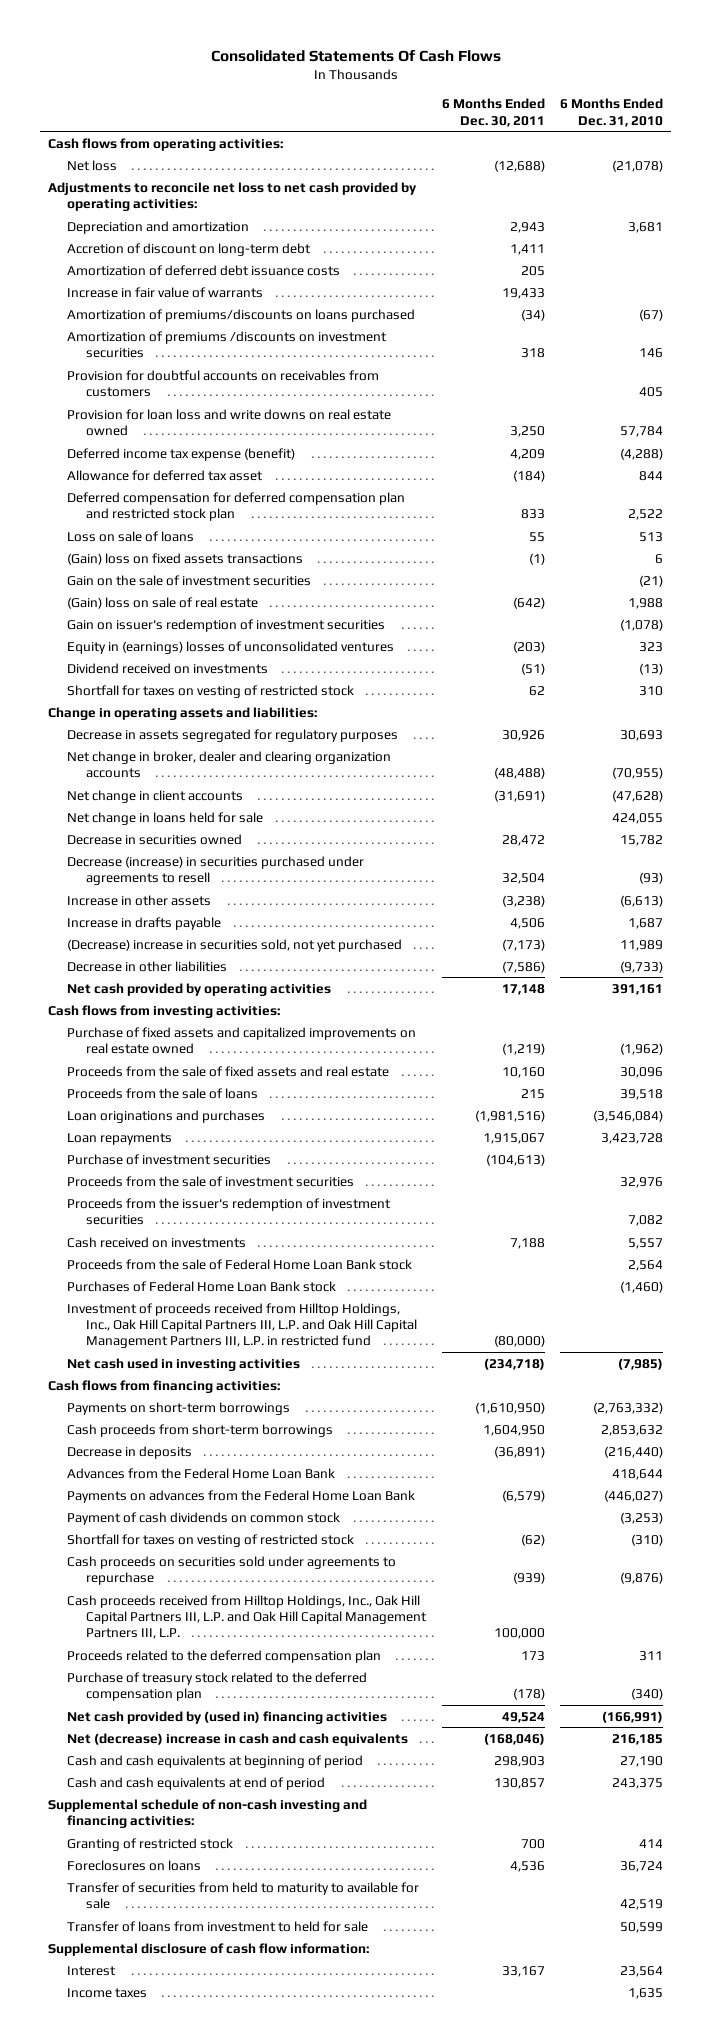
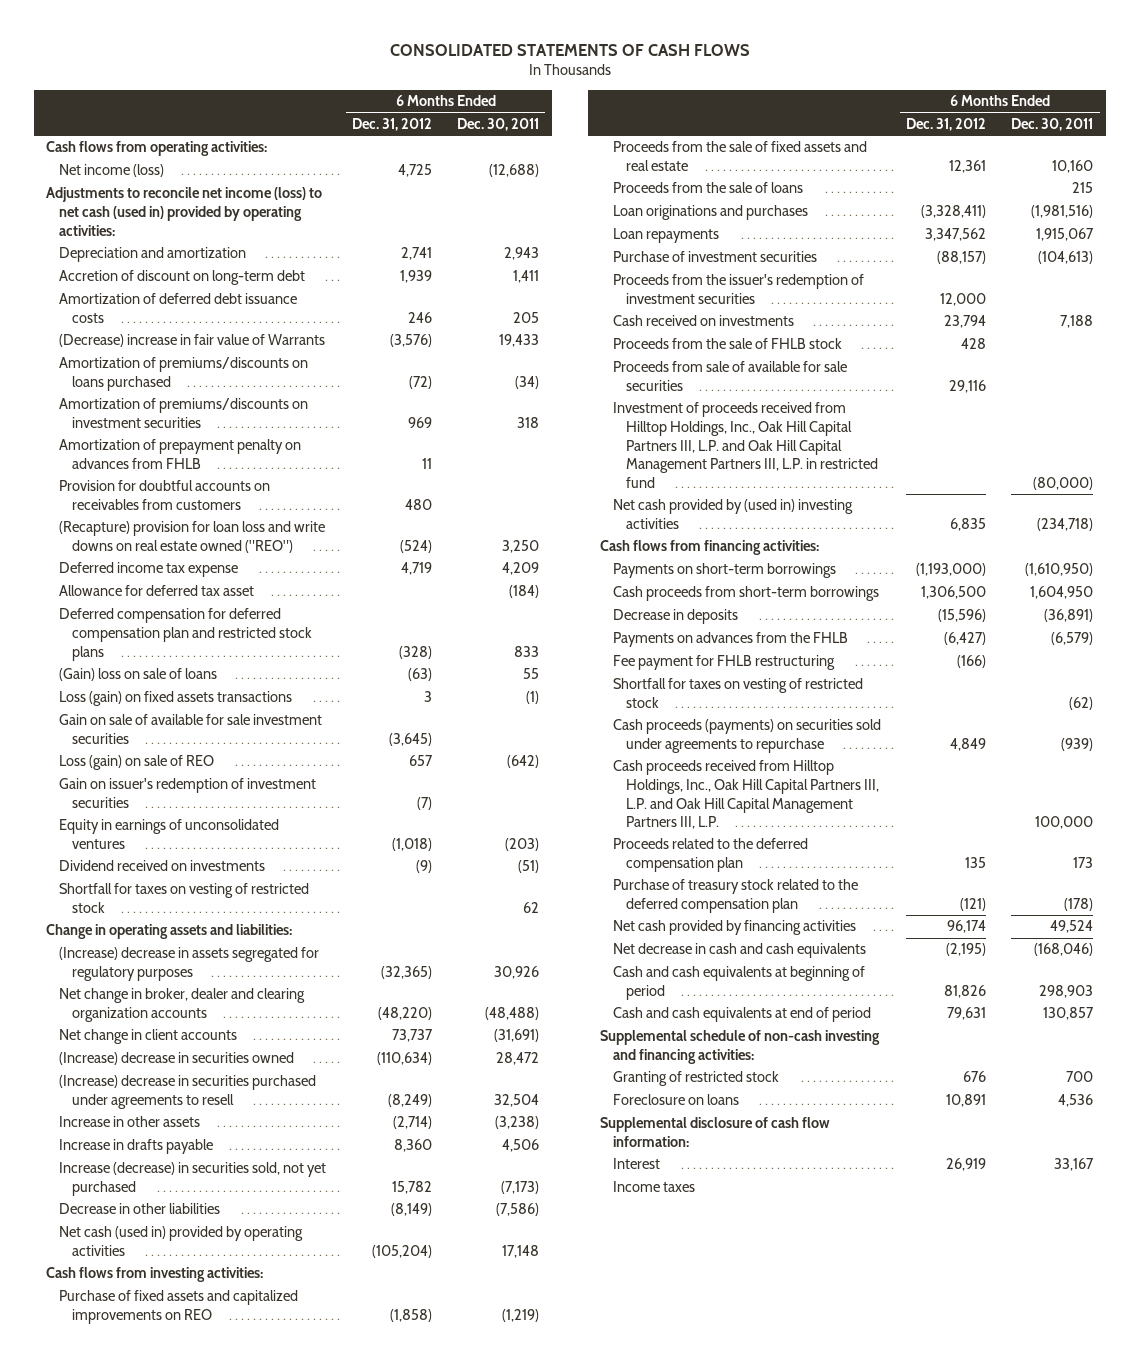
- Consolidated Statements Of Cash Flows
+ CONSOLIDATED STATEMENTS OF CASH FLOWS
- | 6 Months Ended Dec. 30, 2011 | 6 Months Ended Dec. 31, 2010
+ | 6 Months Ended Dec. 31, 2012 | 6 Months Ended Dec. 30, 2011
- Net loss | (12,688) | (21,078)
- Adjustments to reconcile net loss to net cash provided by operating activities:
+ Net income (loss) | 4,725 | (12,688)
+ Adjustments to reconcile net income (loss) to net cash (used in) provided by operating activities:
- Increase in fair value of warrants | 19,433 |
+ (Decrease) increase in fair value of Warrants | (3,576) | 19,433
- Amortization of premiums /discounts on investment securities | 318 | 146
+ Amortization of premiums/discounts on investment securities | 969 | 318
+ Amortization of prepayment penalty on advances from FHLB | 11 |
- Provision for loan loss and write downs on real estate owned | 3,250 | 57,784
- Deferred income tax expense (benefit) | 4,209 | (4,288)
+ (Recapture) provision for loan loss and write downs on real estate owned ("REO") | (524) | 3,250
+ Deferred income tax expense | 4,719 | 4,209
- Deferred compensation for deferred compensation plan and restricted stock plan | 833 | 2,522
- Loss on sale of loans | 55 | 513
- (Gain) loss on fixed assets transactions | (1) | 6
- Gain on the sale of investment securities | | (21)
- (Gain) loss on sale of real estate | (642) | 1,988
+ Deferred compensation for deferred compensation plan and restricted stock plans | (328) | 833
+ (Gain) loss on sale of loans | (63) | 55
+ Loss (gain) on fixed assets transactions | 3 | (1)
+ Gain on sale of available for sale investment securities | (3,645) |
+ Loss (gain) on sale of REO | 657 | (642)
- Equity in (earnings) losses of unconsolidated ventures | (203) | 323
+ Equity in earnings of unconsolidated ventures | (1,018) | (203)
- Decrease in assets segregated for regulatory purposes | 30,926 | 30,693
+ (Increase) decrease in assets segregated for regulatory purposes | (32,365) | 30,926
- Net change in loans held for sale | | 424,055
- Decrease in securities owned | 28,472 | 15,782
- Decrease (increase) in securities purchased under agreements to resell | 32,504 | (93)
+ (Increase) decrease in securities owned | (110,634) | 28,472
+ (Increase) decrease in securities purchased under agreements to resell | (8,249) | 32,504
- (Decrease) increase in securities sold, not yet purchased | (7,173) | 11,989
+ Increase (decrease) in securities sold, not yet purchased | 15,782 | (7,173)
- Net cash provided by operating activities | 17,148 | 391,161
+ Net cash (used in) provided by operating activities | (105,204) | 17,148
- Purchase of fixed assets and capitalized improvements on real estate owned | (1,219) | (1,962)
+ Purchase of fixed assets and capitalized improvements on REO | (1,858) | (1,219)
- Proceeds from the sale of investment securities | | 32,976
- Proceeds from the sale of Federal Home Loan Bank stock | | 2,564
- Purchases of Federal Home Loan Bank stock | | (1,460)
+ Proceeds from the sale of FHLB stock | 428 |
+ Proceeds from sale of available for sale securities | 29,116 |
- Net cash used in investing activities | (234,718) | (7,985)
+ Net cash provided by (used in) investing activities | 6,835 | (234,718)
- Advances from the Federal Home Loan Bank | | 418,644
- Payments on advances from the Federal Home Loan Bank | (6,579) | (446,027)
- Payment of cash dividends on common stock | | (3,253)
+ Payments on advances from the FHLB | (6,427) | (6,579)
+ Fee payment for FHLB restructuring | (166) |
- Cash proceeds on securities sold under agreements to repurchase | (939) | (9,876)
+ Cash proceeds (payments) on securities sold under agreements to repurchase | 4,849 | (939)
- Net cash provided by (used in) financing activities | 49,524 | (166,991)
- Net (decrease) increase in cash and cash equivalents | (168,046) | 216,185
+ Net cash provided by financing activities | 96,174 | 49,524
+ Net decrease in cash and cash equivalents | (2,195) | (168,046)
- Foreclosures on loans | 4,536 | 36,724
- Transfer of securities from held to maturity to available for sale | | 42,519
- Transfer of loans from investment to held for sale | | 50,599
+ Foreclosure on loans | 10,891 | 4,536

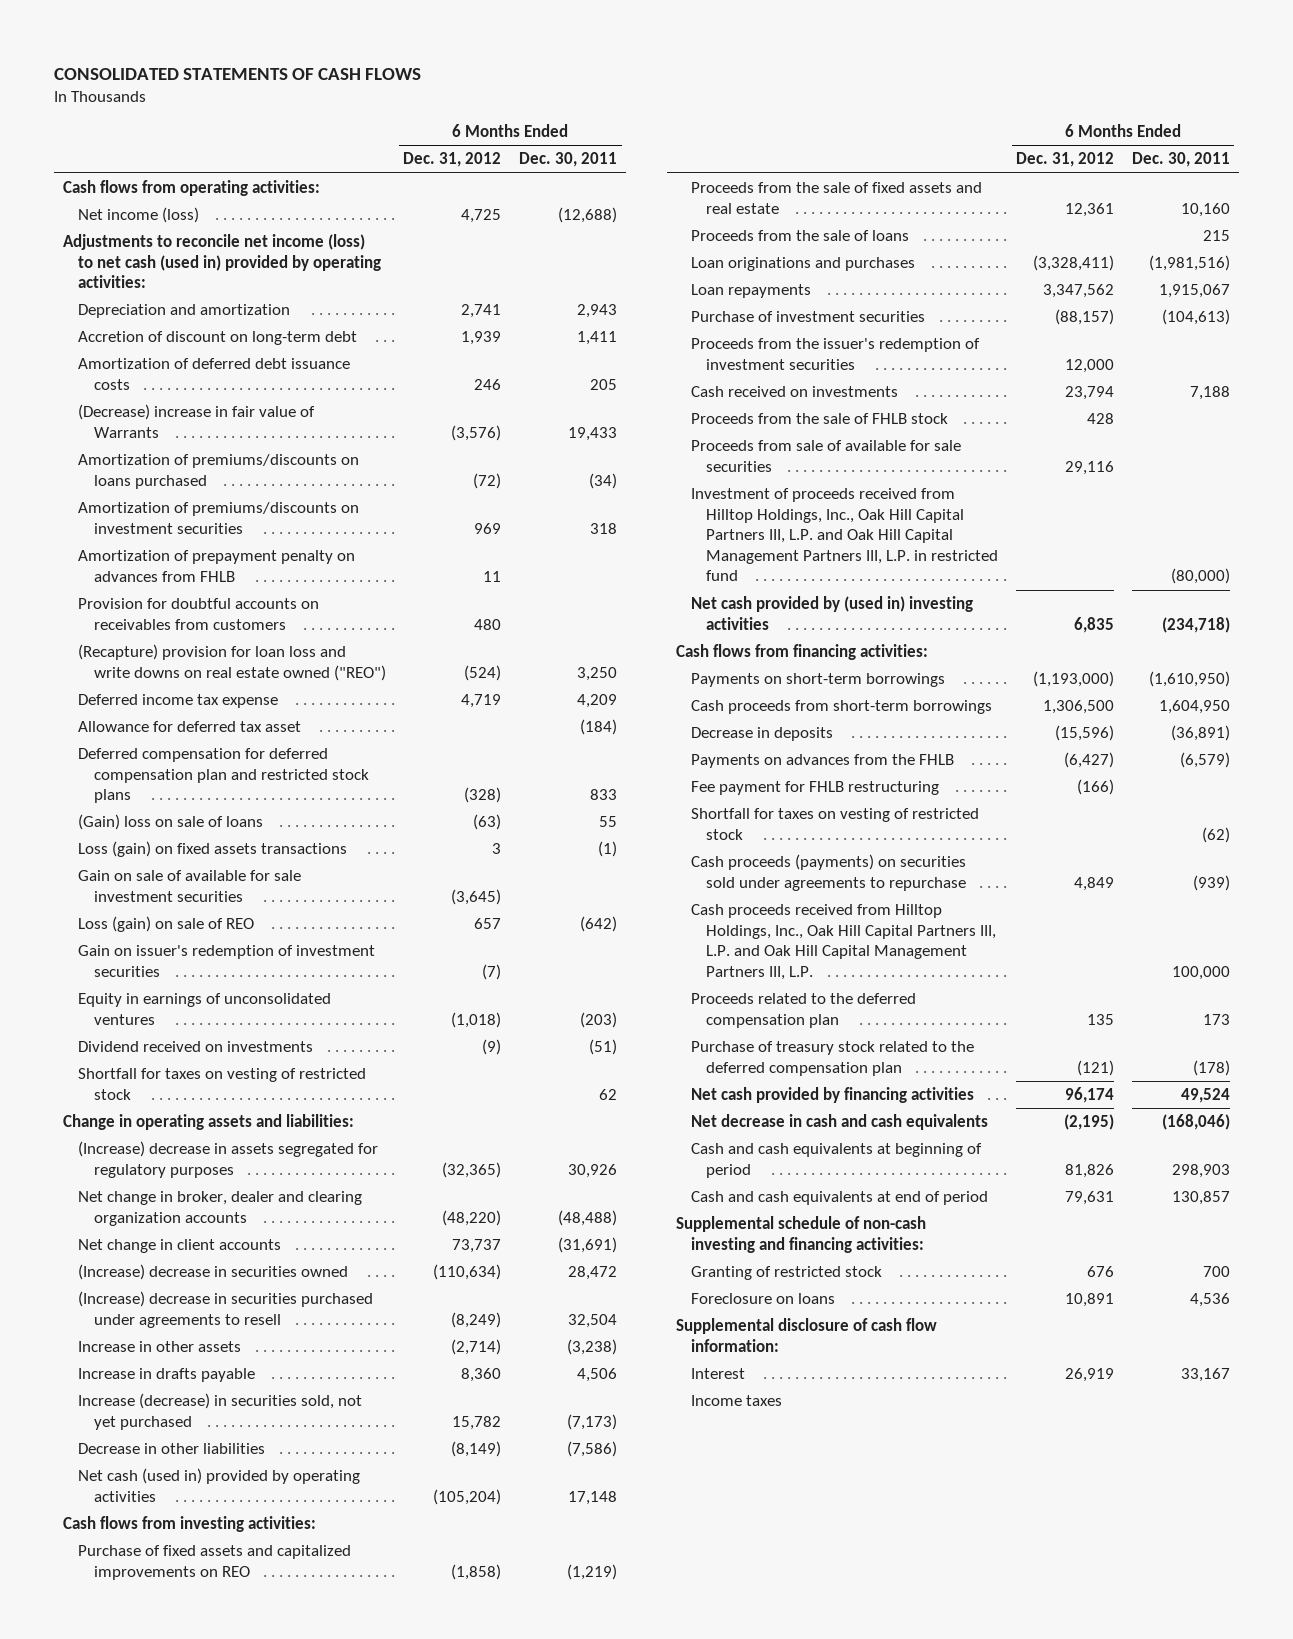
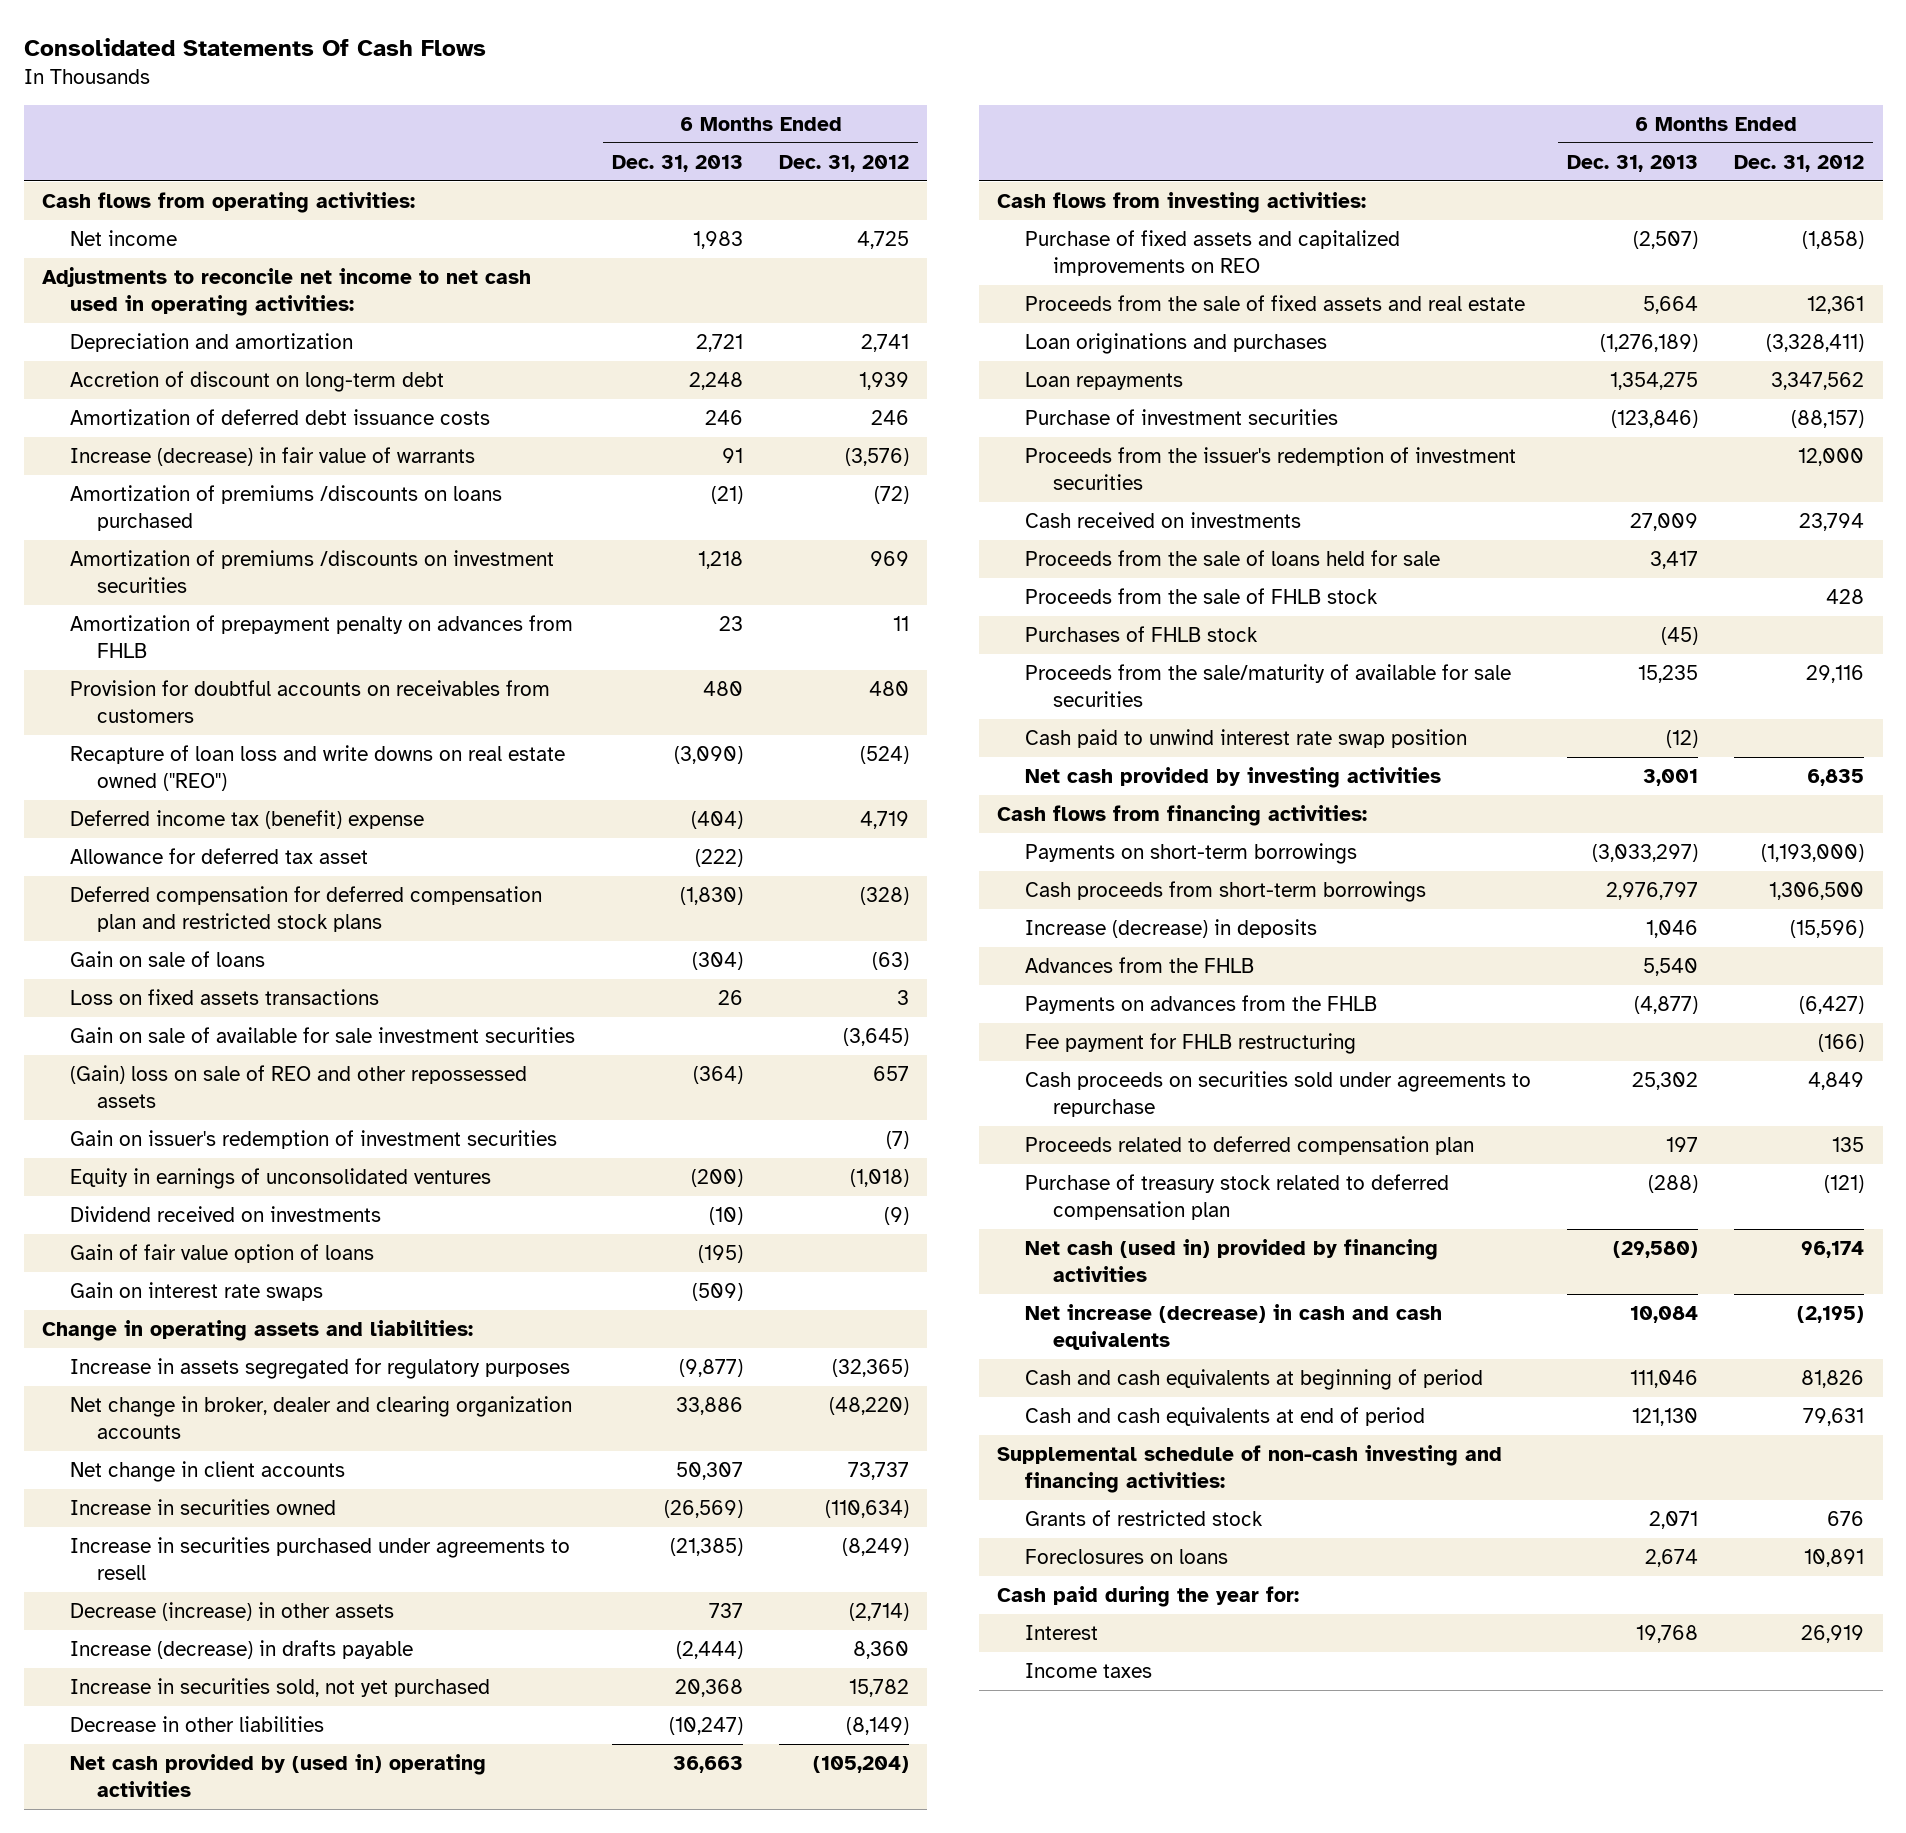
- CONSOLIDATED STATEMENTS OF CASH FLOWS
+ Consolidated Statements Of Cash Flows
- | 6 Months Ended Dec. 31, 2012 | 6 Months Ended Dec. 30, 2011
+ | 6 Months Ended Dec. 31, 2013 | 6 Months Ended Dec. 31, 2012
- Net income (loss) | 4,725 | (12,688)
- Adjustments to reconcile net income (loss) to net cash (used in) provided by operating activities:
+ Net income | 1,983 | 4,725
+ Adjustments to reconcile net income to net cash used in operating activities:
- (Decrease) increase in fair value of Warrants | (3,576) | 19,433
- Amortization of premiums/discounts on loans purchased | (72) | (34)
- Amortization of premiums/discounts on investment securities | 969 | 318
+ Increase (decrease) in fair value of warrants | 91 | (3,576)
+ Amortization of premiums /discounts on loans purchased | (21) | (72)
+ Amortization of premiums /discounts on investment securities | 1,218 | 969
- (Recapture) provision for loan loss and write downs on real estate owned ("REO") | (524) | 3,250
- Deferred income tax expense | 4,719 | 4,209
+ Recapture of loan loss and write downs on real estate owned ("REO") | (3,090) | (524)
+ Deferred income tax (benefit) expense | (404) | 4,719
- (Gain) loss on sale of loans | (63) | 55
- Loss (gain) on fixed assets transactions | 3 | (1)
+ Gain on sale of loans | (304) | (63)
+ Loss on fixed assets transactions | 26 | 3
- Loss (gain) on sale of REO | 657 | (642)
+ (Gain) loss on sale of REO and other repossessed assets | (364) | 657
- Shortfall for taxes on vesting of restricted stock | | 62
+ Gain of fair value option of loans | (195) |
+ Gain on interest rate swaps | (509) |
- (Increase) decrease in assets segregated for regulatory purposes | (32,365) | 30,926
+ Increase in assets segregated for regulatory purposes | (9,877) | (32,365)
- (Increase) decrease in securities owned | (110,634) | 28,472
- (Increase) decrease in securities purchased under agreements to resell | (8,249) | 32,504
- Increase in other assets | (2,714) | (3,238)
- Increase in drafts payable | 8,360 | 4,506
- Increase (decrease) in securities sold, not yet purchased | 15,782 | (7,173)
+ Increase in securities owned | (26,569) | (110,634)
+ Increase in securities purchased under agreements to resell | (21,385) | (8,249)
+ Decrease (increase) in other assets | 737 | (2,714)
+ Increase (decrease) in drafts payable | (2,444) | 8,360
+ Increase in securities sold, not yet purchased | 20,368 | 15,782
- Net cash (used in) provided by operating activities | (105,204) | 17,148
+ Net cash provided by (used in) operating activities | 36,663 | (105,204)
- Proceeds from the sale of loans | | 215
+ Proceeds from the sale of loans held for sale | 3,417 |
- Proceeds from sale of available for sale securities | 29,116 |
- Investment of proceeds received from Hilltop Holdings, Inc., Oak Hill Capital Partners III, L.P. and Oak Hill Capital Management Partners III, L.P. in restricted fund | | (80,000)
- Net cash provided by (used in) investing activities | 6,835 | (234,718)
+ Purchases of FHLB stock | (45) |
+ Proceeds from the sale/maturity of available for sale securities | 15,235 | 29,116
+ Cash paid to unwind interest rate swap position | (12) |
+ Net cash provided by investing activities | 3,001 | 6,835
- Decrease in deposits | (15,596) | (36,891)
+ Increase (decrease) in deposits | 1,046 | (15,596)
+ Advances from the FHLB | 5,540 |
- Shortfall for taxes on vesting of restricted stock | | (62)
- Cash proceeds (payments) on securities sold under agreements to repurchase | 4,849 | (939)
- Cash proceeds received from Hilltop Holdings, Inc., Oak Hill Capital Partners III, L.P. and Oak Hill Capital Management Partners III, L.P. | | 100,000
- Proceeds related to the deferred compensation plan | 135 | 173
- Purchase of treasury stock related to the deferred compensation plan | (121) | (178)
- Net cash provided by financing activities | 96,174 | 49,524
- Net decrease in cash and cash equivalents | (2,195) | (168,046)
+ Cash proceeds on securities sold under agreements to repurchase | 25,302 | 4,849
+ Proceeds related to deferred compensation plan | 197 | 135
+ Purchase of treasury stock related to deferred compensation plan | (288) | (121)
+ Net cash (used in) provided by financing activities | (29,580) | 96,174
+ Net increase (decrease) in cash and cash equivalents | 10,084 | (2,195)
- Granting of restricted stock | 676 | 700
- Foreclosure on loans | 10,891 | 4,536
- Supplemental disclosure of cash flow information:
+ Grants of restricted stock | 2,071 | 676
+ Foreclosures on loans | 2,674 | 10,891
+ Cash paid during the year for:

